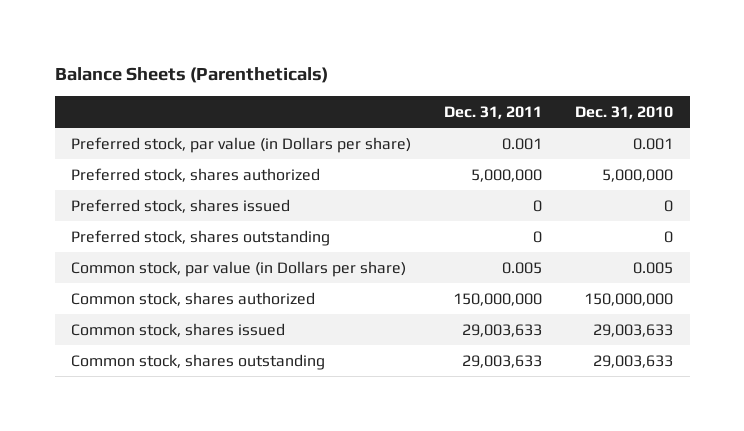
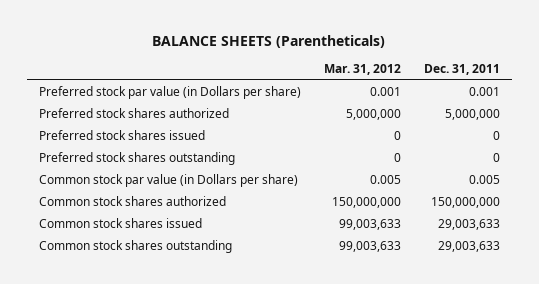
- Balance Sheets (Parentheticals)
+ BALANCE SHEETS (Parentheticals)
- | Dec. 31, 2011 | Dec. 31, 2010
+ | Mar. 31, 2012 | Dec. 31, 2011
- Preferred stock, par value (in Dollars per share) | 0.001 | 0.001
- Preferred stock, shares authorized | 5,000,000 | 5,000,000
- Preferred stock, shares issued | 0 | 0
- Preferred stock, shares outstanding | 0 | 0
- Common stock, par value (in Dollars per share) | 0.005 | 0.005
- Common stock, shares authorized | 150,000,000 | 150,000,000
- Common stock, shares issued | 29,003,633 | 29,003,633
- Common stock, shares outstanding | 29,003,633 | 29,003,633
+ Preferred stock par value (in Dollars per share) | 0.001 | 0.001
+ Preferred stock shares authorized | 5,000,000 | 5,000,000
+ Preferred stock shares issued | 0 | 0
+ Preferred stock shares outstanding | 0 | 0
+ Common stock par value (in Dollars per share) | 0.005 | 0.005
+ Common stock shares authorized | 150,000,000 | 150,000,000
+ Common stock shares issued | 99,003,633 | 29,003,633
+ Common stock shares outstanding | 99,003,633 | 29,003,633

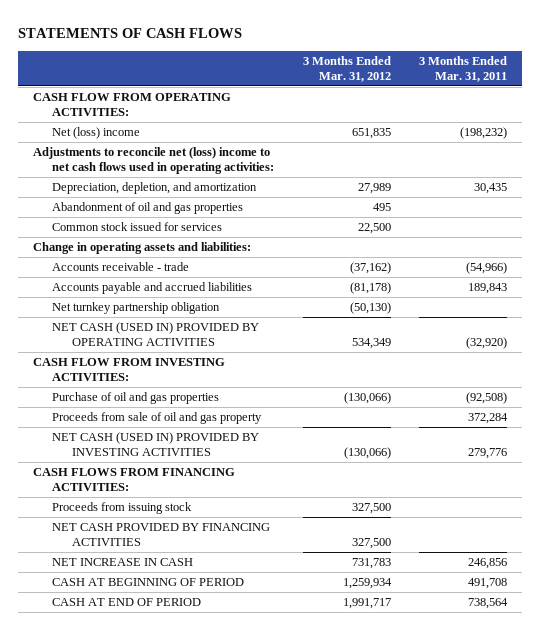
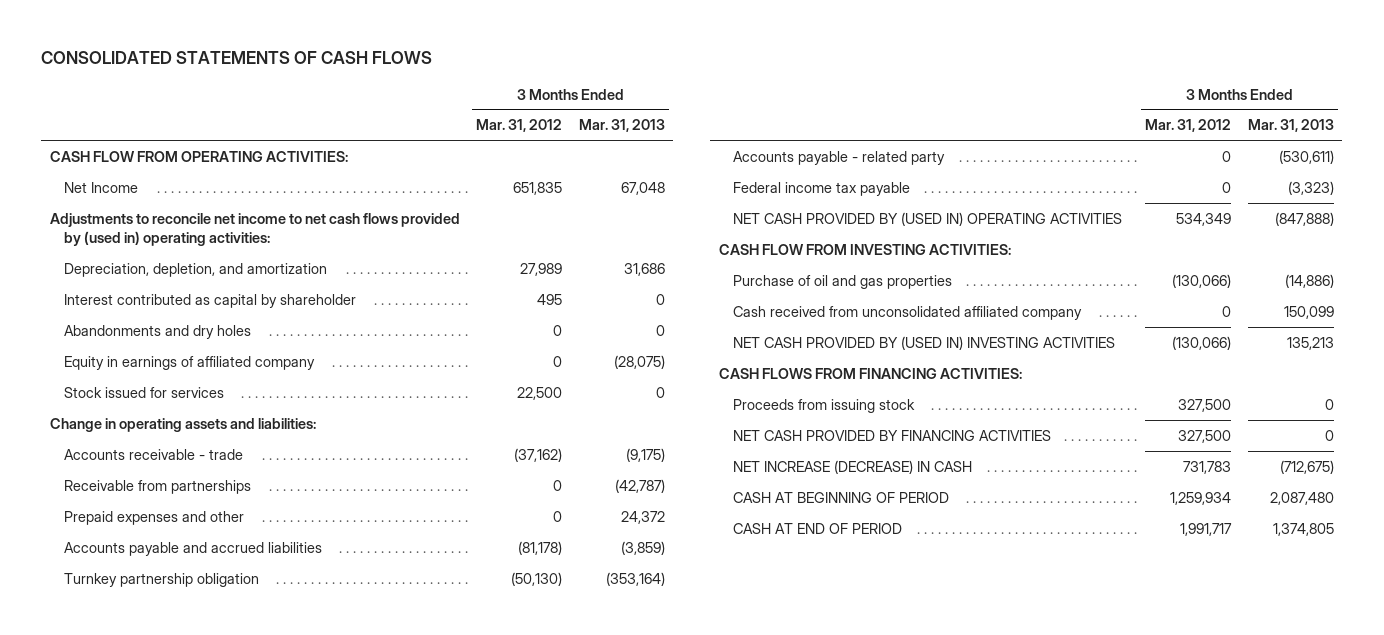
- STATEMENTS OF CASH FLOWS
+ CONSOLIDATED STATEMENTS OF CASH FLOWS
- | 3 Months Ended Mar. 31, 2012 | 3 Months Ended Mar. 31, 2011
+ | 3 Months Ended Mar. 31, 2012 | 3 Months Ended Mar. 31, 2013
- Net (loss) income | 651,835 | (198,232)
- Adjustments to reconcile net (loss) income to net cash flows used in operating activities:
+ Net Income | 651,835 | 67,048
+ Adjustments to reconcile net income to net cash flows provided by (used in) operating activities:
- Abandonment of oil and gas properties | 495 |
- Common stock issued for services | 22,500 |
+ Interest contributed as capital by shareholder | 495 | 0
+ Abandonments and dry holes | 0 | 0
+ Equity in earnings of affiliated company | 0 | (28,075)
+ Stock issued for services | 22,500 | 0
+ Receivable from partnerships | 0 | (42,787)
+ Prepaid expenses and other | 0 | 24,372
- Net turnkey partnership obligation | (50,130) |
- NET CASH (USED IN) PROVIDED BY OPERATING ACTIVITIES | 534,349 | (32,920)
+ Turnkey partnership obligation | (50,130) | (353,164)
+ Accounts payable - related party | 0 | (530,611)
+ Federal income tax payable | 0 | (3,323)
+ NET CASH PROVIDED BY (USED IN) OPERATING ACTIVITIES | 534,349 | (847,888)
- Proceeds from sale of oil and gas property | | 372,284
- NET CASH (USED IN) PROVIDED BY INVESTING ACTIVITIES | (130,066) | 279,776
+ Cash received from unconsolidated affiliated company | 0 | 150,099
+ NET CASH PROVIDED BY (USED IN) INVESTING ACTIVITIES | (130,066) | 135,213
- NET INCREASE IN CASH | 731,783 | 246,856
+ NET INCREASE (DECREASE) IN CASH | 731,783 | (712,675)

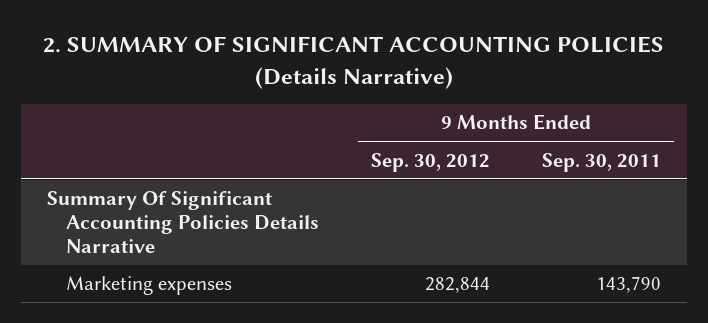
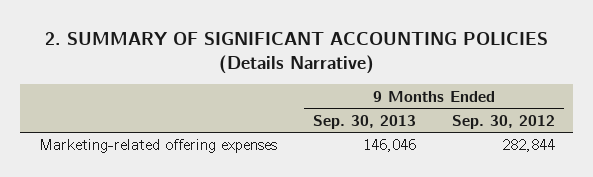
- | 9 Months Ended Sep. 30, 2012 | 9 Months Ended Sep. 30, 2011
+ | 9 Months Ended Sep. 30, 2013 | 9 Months Ended Sep. 30, 2012
- Summary Of Significant Accounting Policies Details Narrative
- Marketing expenses | 282,844 | 143,790
+ Marketing-related offering expenses | 146,046 | 282,844

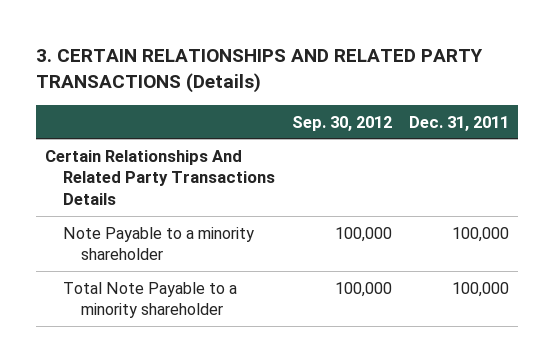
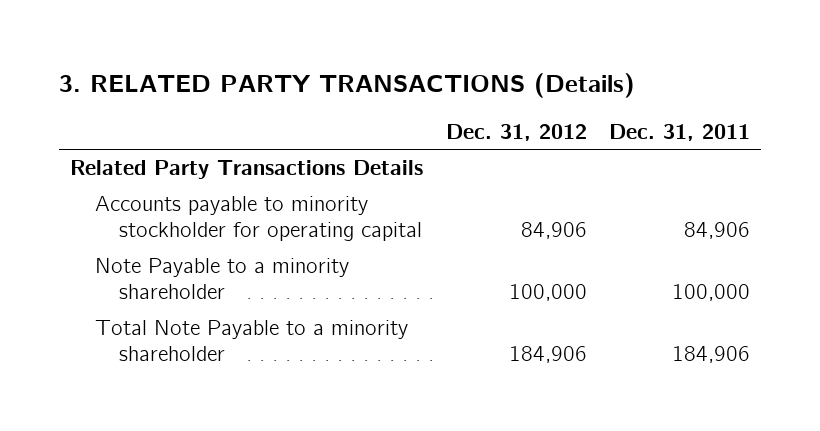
- 3. CERTAIN RELATIONSHIPS AND RELATED PARTY TRANSACTIONS (Details)
+ 3. RELATED PARTY TRANSACTIONS (Details)
- | Sep. 30, 2012 | Dec. 31, 2011
+ | Dec. 31, 2012 | Dec. 31, 2011
- Certain Relationships And Related Party Transactions Details
+ Related Party Transactions Details
+ Accounts payable to minority stockholder for operating capital | 84,906 | 84,906
- Total Note Payable to a minority shareholder | 100,000 | 100,000
+ Total Note Payable to a minority shareholder | 184,906 | 184,906

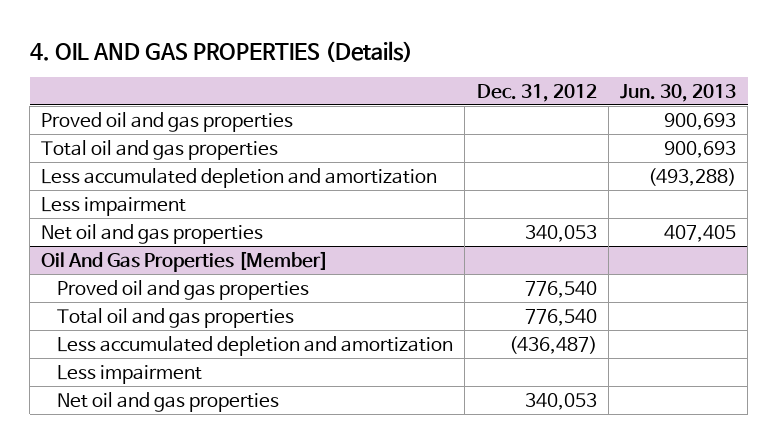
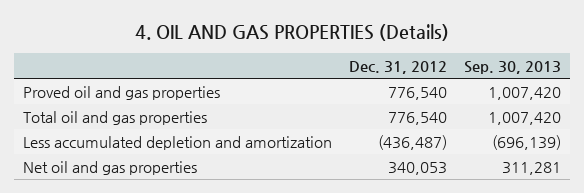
- | Dec. 31, 2012 | Jun. 30, 2013
+ | Dec. 31, 2012 | Sep. 30, 2013
- Proved oil and gas properties | | 900,693
- Total oil and gas properties | | 900,693
- Less accumulated depletion and amortization | | (493,288)
- Less impairment
- Net oil and gas properties | 340,053 | 407,405
- Oil And Gas Properties [Member]
- Less impairment

